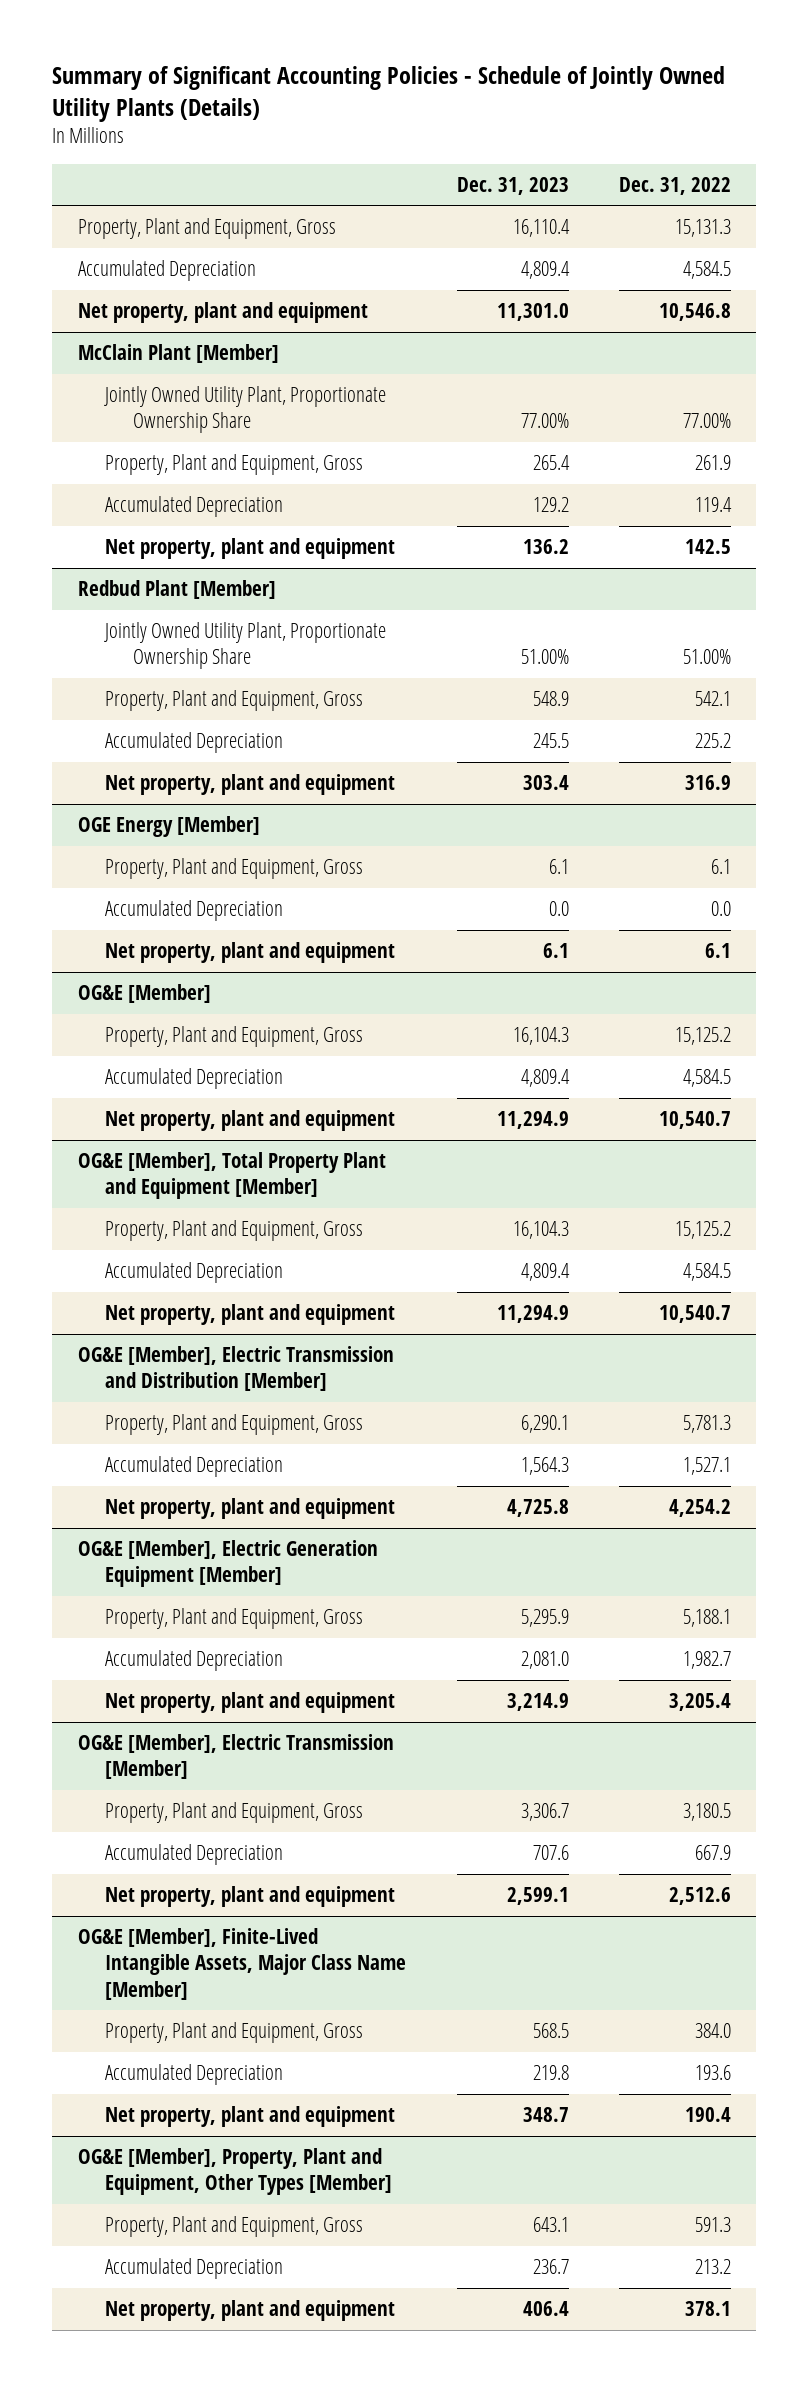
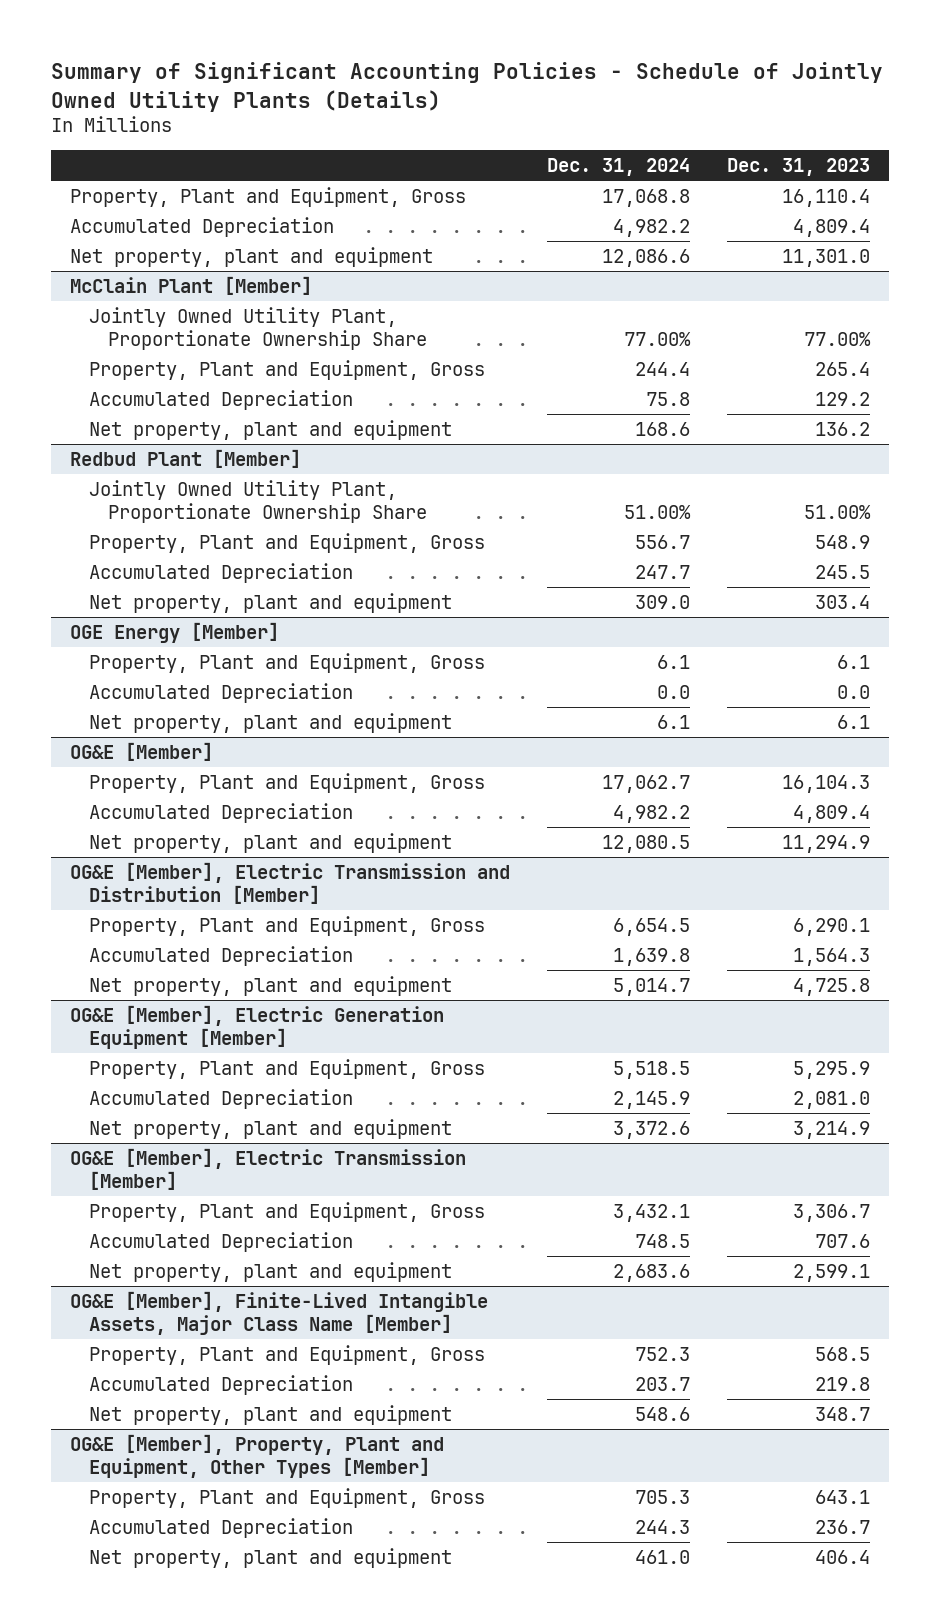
- | Dec. 31, 2023 | Dec. 31, 2022
+ | Dec. 31, 2024 | Dec. 31, 2023
- OG&E [Member], Total Property Plant and Equipment [Member]
- Property, Plant and Equipment, Gross | 16,104.3 | 15,125.2
- Accumulated Depreciation | 4,809.4 | 4,584.5
- Net property, plant and equipment | 11,294.9 | 10,540.7

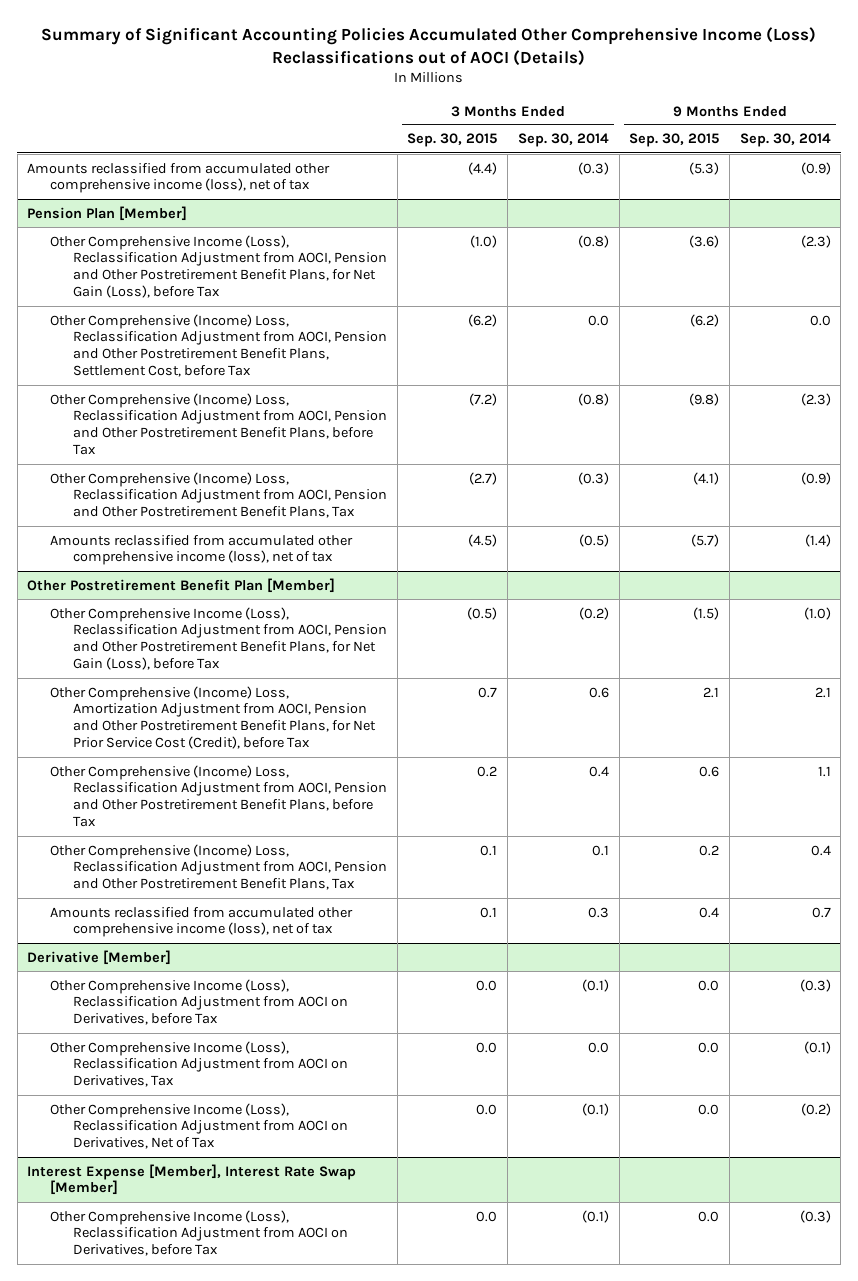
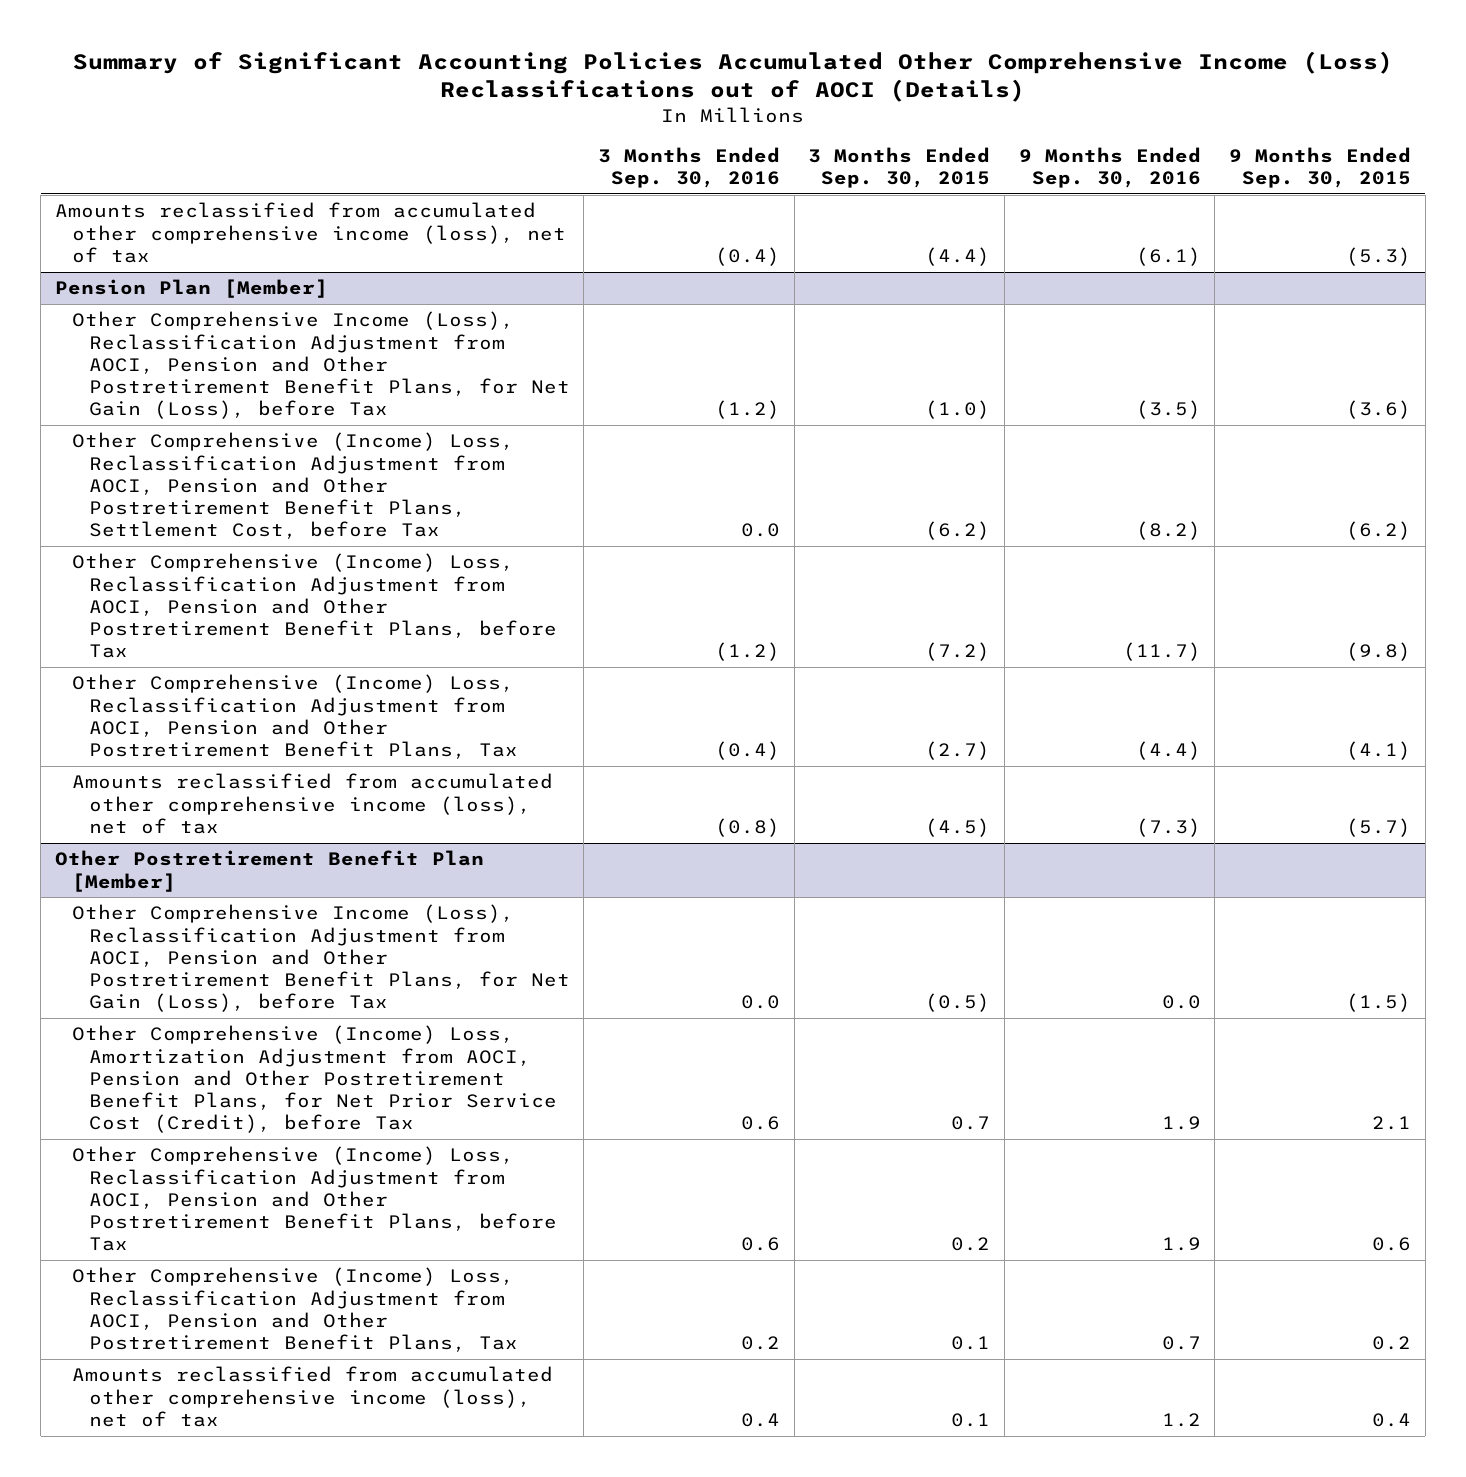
- | 3 Months Ended Sep. 30, 2015 | 3 Months Ended Sep. 30, 2014 | 9 Months Ended Sep. 30, 2015 | 9 Months Ended Sep. 30, 2014
+ | 3 Months Ended Sep. 30, 2016 | 3 Months Ended Sep. 30, 2015 | 9 Months Ended Sep. 30, 2016 | 9 Months Ended Sep. 30, 2015
- Derivative [Member]
- Other Comprehensive Income (Loss), Reclassification Adjustment from AOCI on Derivatives, before Tax | 0.0 | (0.1) | 0.0 | (0.3)
- Other Comprehensive Income (Loss), Reclassification Adjustment from AOCI on Derivatives, Tax | 0.0 | 0.0 | 0.0 | (0.1)
- Other Comprehensive Income (Loss), Reclassification Adjustment from AOCI on Derivatives, Net of Tax | 0.0 | (0.1) | 0.0 | (0.2)
- Interest Expense [Member], Interest Rate Swap [Member]
- Other Comprehensive Income (Loss), Reclassification Adjustment from AOCI on Derivatives, before Tax | 0.0 | (0.1) | 0.0 | (0.3)

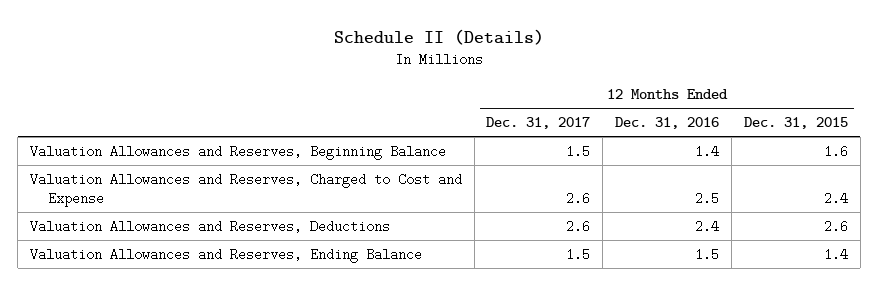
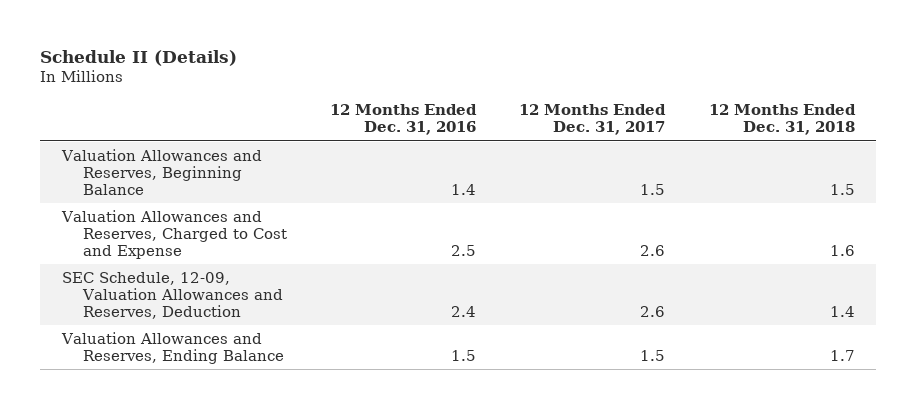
- | 12 Months Ended Dec. 31, 2017 | 12 Months Ended Dec. 31, 2016 | 12 Months Ended Dec. 31, 2015
+ | 12 Months Ended Dec. 31, 2016 | 12 Months Ended Dec. 31, 2017 | 12 Months Ended Dec. 31, 2018
- Valuation Allowances and Reserves, Deductions | 2.6 | 2.4 | 2.6
+ SEC Schedule, 12-09, Valuation Allowances and Reserves, Deduction | 2.4 | 2.6 | 1.4

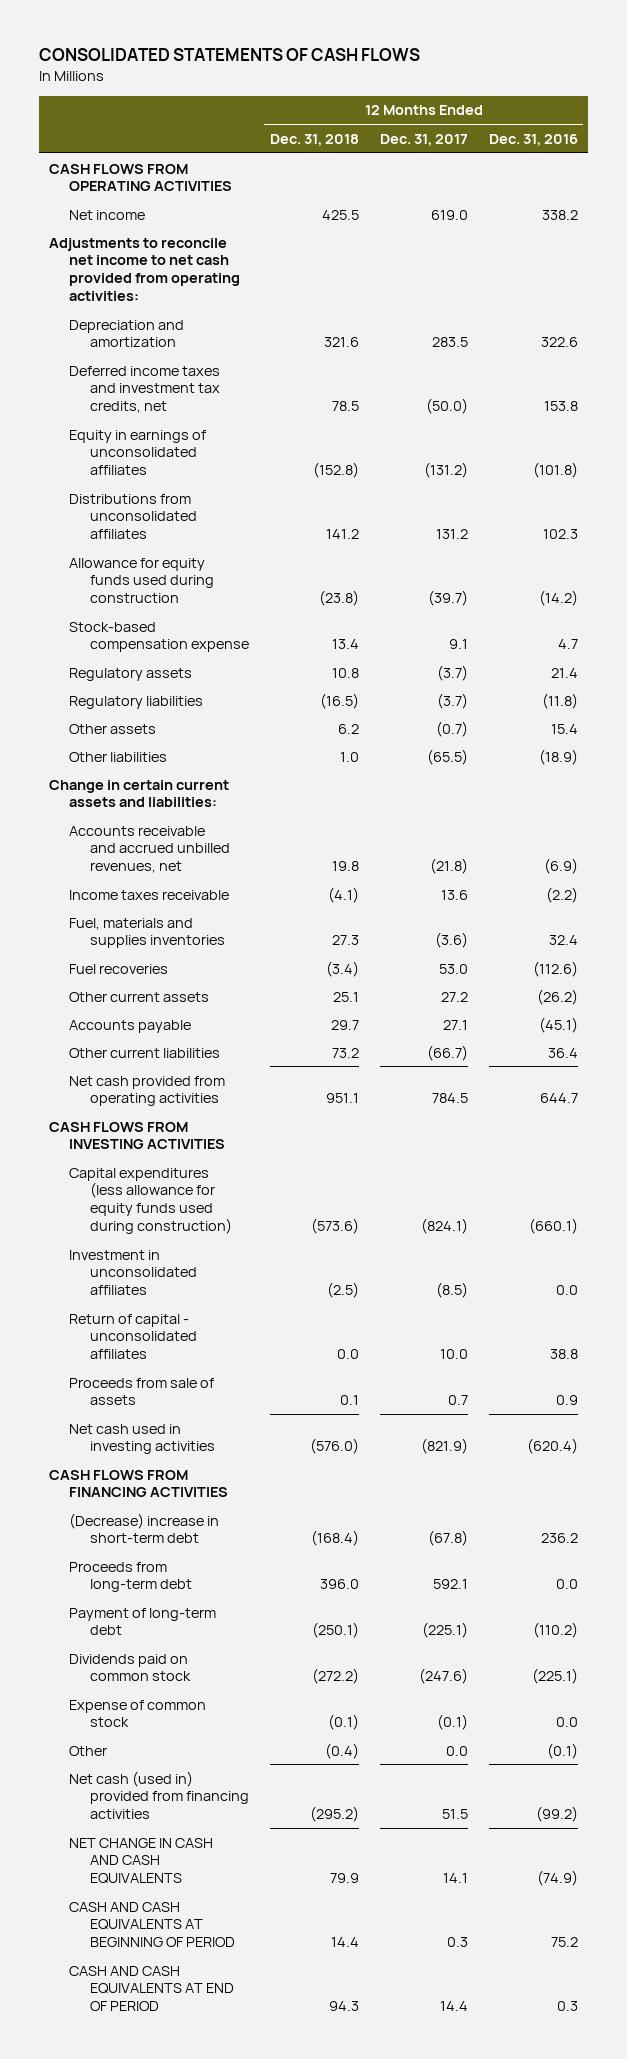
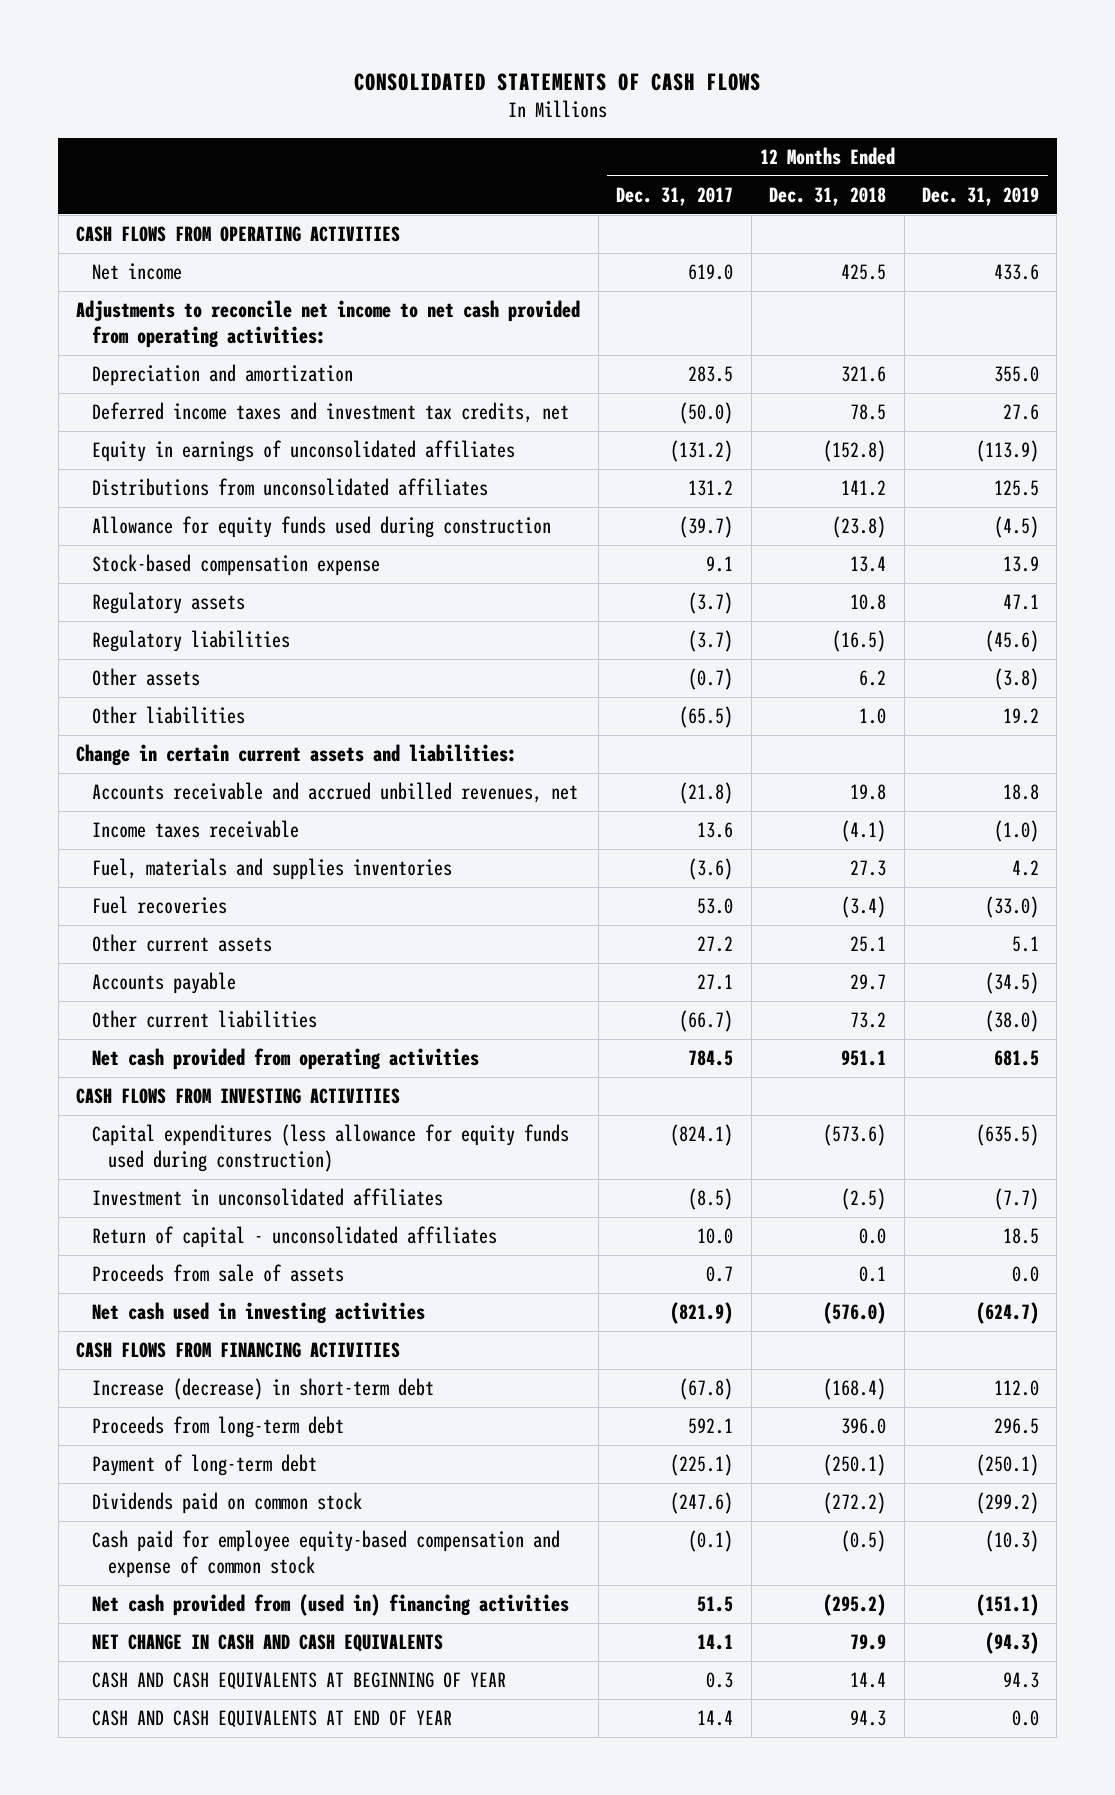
- | 12 Months Ended Dec. 31, 2018 | 12 Months Ended Dec. 31, 2017 | 12 Months Ended Dec. 31, 2016
+ | 12 Months Ended Dec. 31, 2017 | 12 Months Ended Dec. 31, 2018 | 12 Months Ended Dec. 31, 2019
- (Decrease) increase in short-term debt | (168.4) | (67.8) | 236.2
+ Increase (decrease) in short-term debt | (67.8) | (168.4) | 112.0
- Expense of common stock | (0.1) | (0.1) | 0.0
- Other | (0.4) | 0.0 | (0.1)
- Net cash (used in) provided from financing activities | (295.2) | 51.5 | (99.2)
+ Cash paid for employee equity-based compensation and expense of common stock | (0.1) | (0.5) | (10.3)
+ Net cash provided from (used in) financing activities | 51.5 | (295.2) | (151.1)
- CASH AND CASH EQUIVALENTS AT BEGINNING OF PERIOD | 14.4 | 0.3 | 75.2
- CASH AND CASH EQUIVALENTS AT END OF PERIOD | 94.3 | 14.4 | 0.3
+ CASH AND CASH EQUIVALENTS AT BEGINNING OF YEAR | 0.3 | 14.4 | 94.3
+ CASH AND CASH EQUIVALENTS AT END OF YEAR | 14.4 | 94.3 | 0.0

